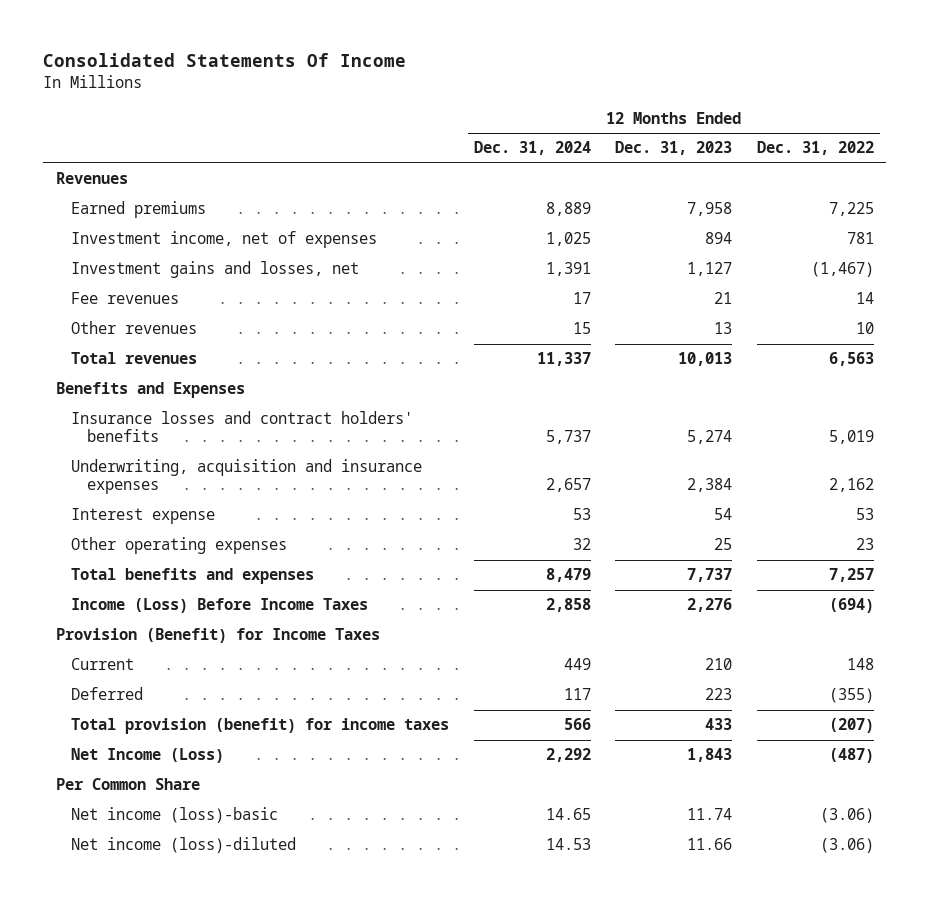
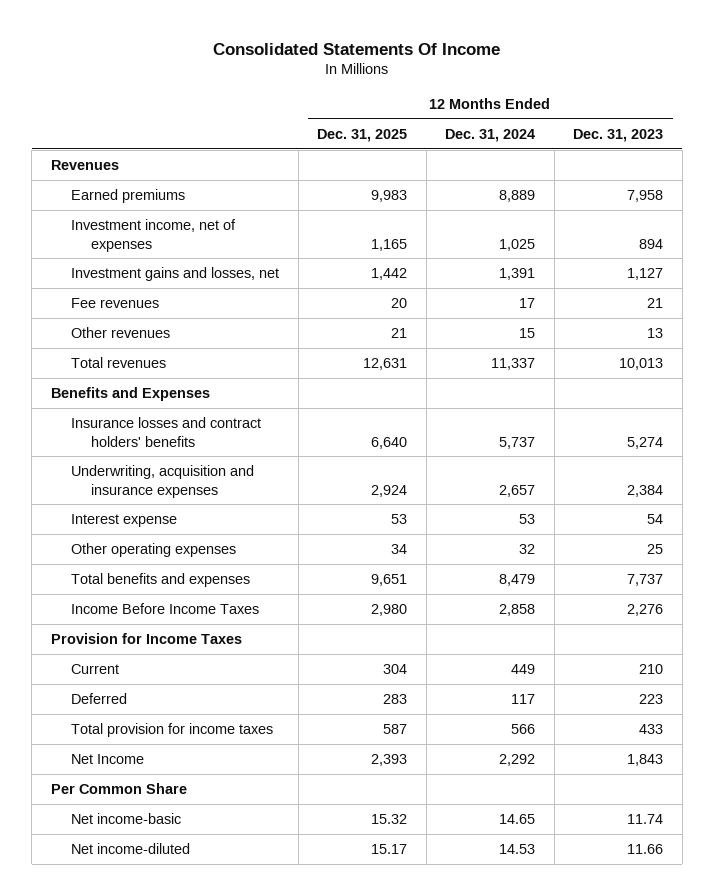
- | 12 Months Ended Dec. 31, 2024 | 12 Months Ended Dec. 31, 2023 | 12 Months Ended Dec. 31, 2022
+ | 12 Months Ended Dec. 31, 2025 | 12 Months Ended Dec. 31, 2024 | 12 Months Ended Dec. 31, 2023
- Income (Loss) Before Income Taxes | 2,858 | 2,276 | (694)
- Provision (Benefit) for Income Taxes
+ Income Before Income Taxes | 2,980 | 2,858 | 2,276
+ Provision for Income Taxes
- Total provision (benefit) for income taxes | 566 | 433 | (207)
- Net Income (Loss) | 2,292 | 1,843 | (487)
+ Total provision for income taxes | 587 | 566 | 433
+ Net Income | 2,393 | 2,292 | 1,843
- Net income (loss)-basic | 14.65 | 11.74 | (3.06)
- Net income (loss)-diluted | 14.53 | 11.66 | (3.06)
+ Net income-basic | 15.32 | 14.65 | 11.74
+ Net income-diluted | 15.17 | 14.53 | 11.66

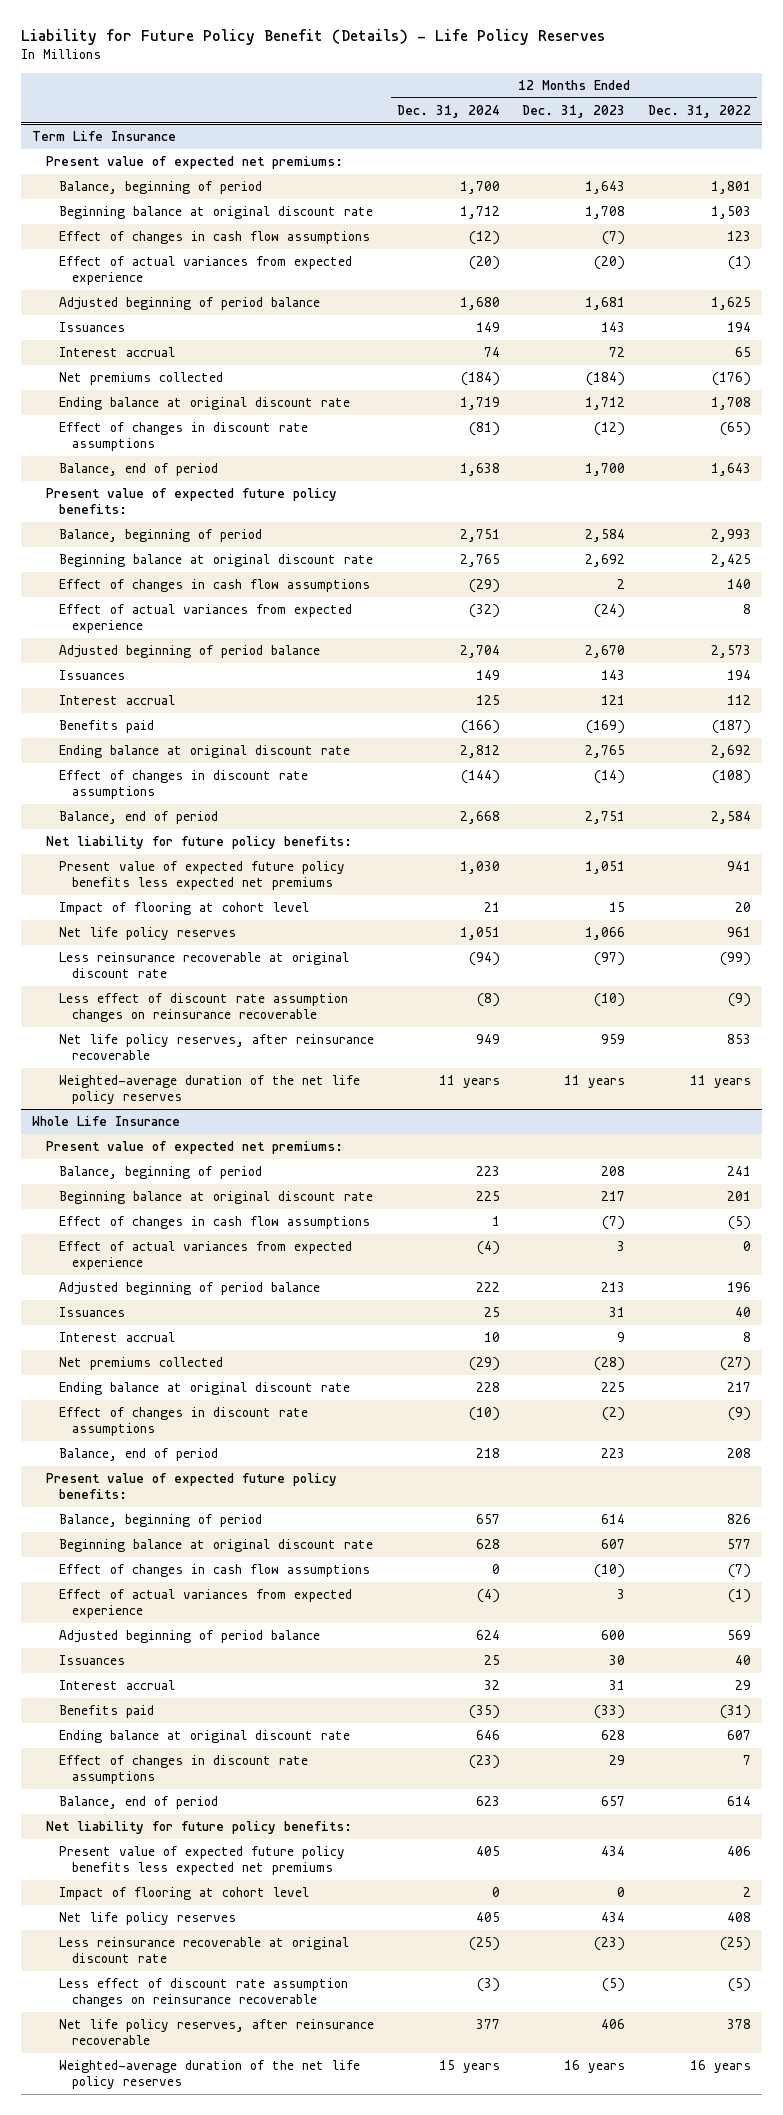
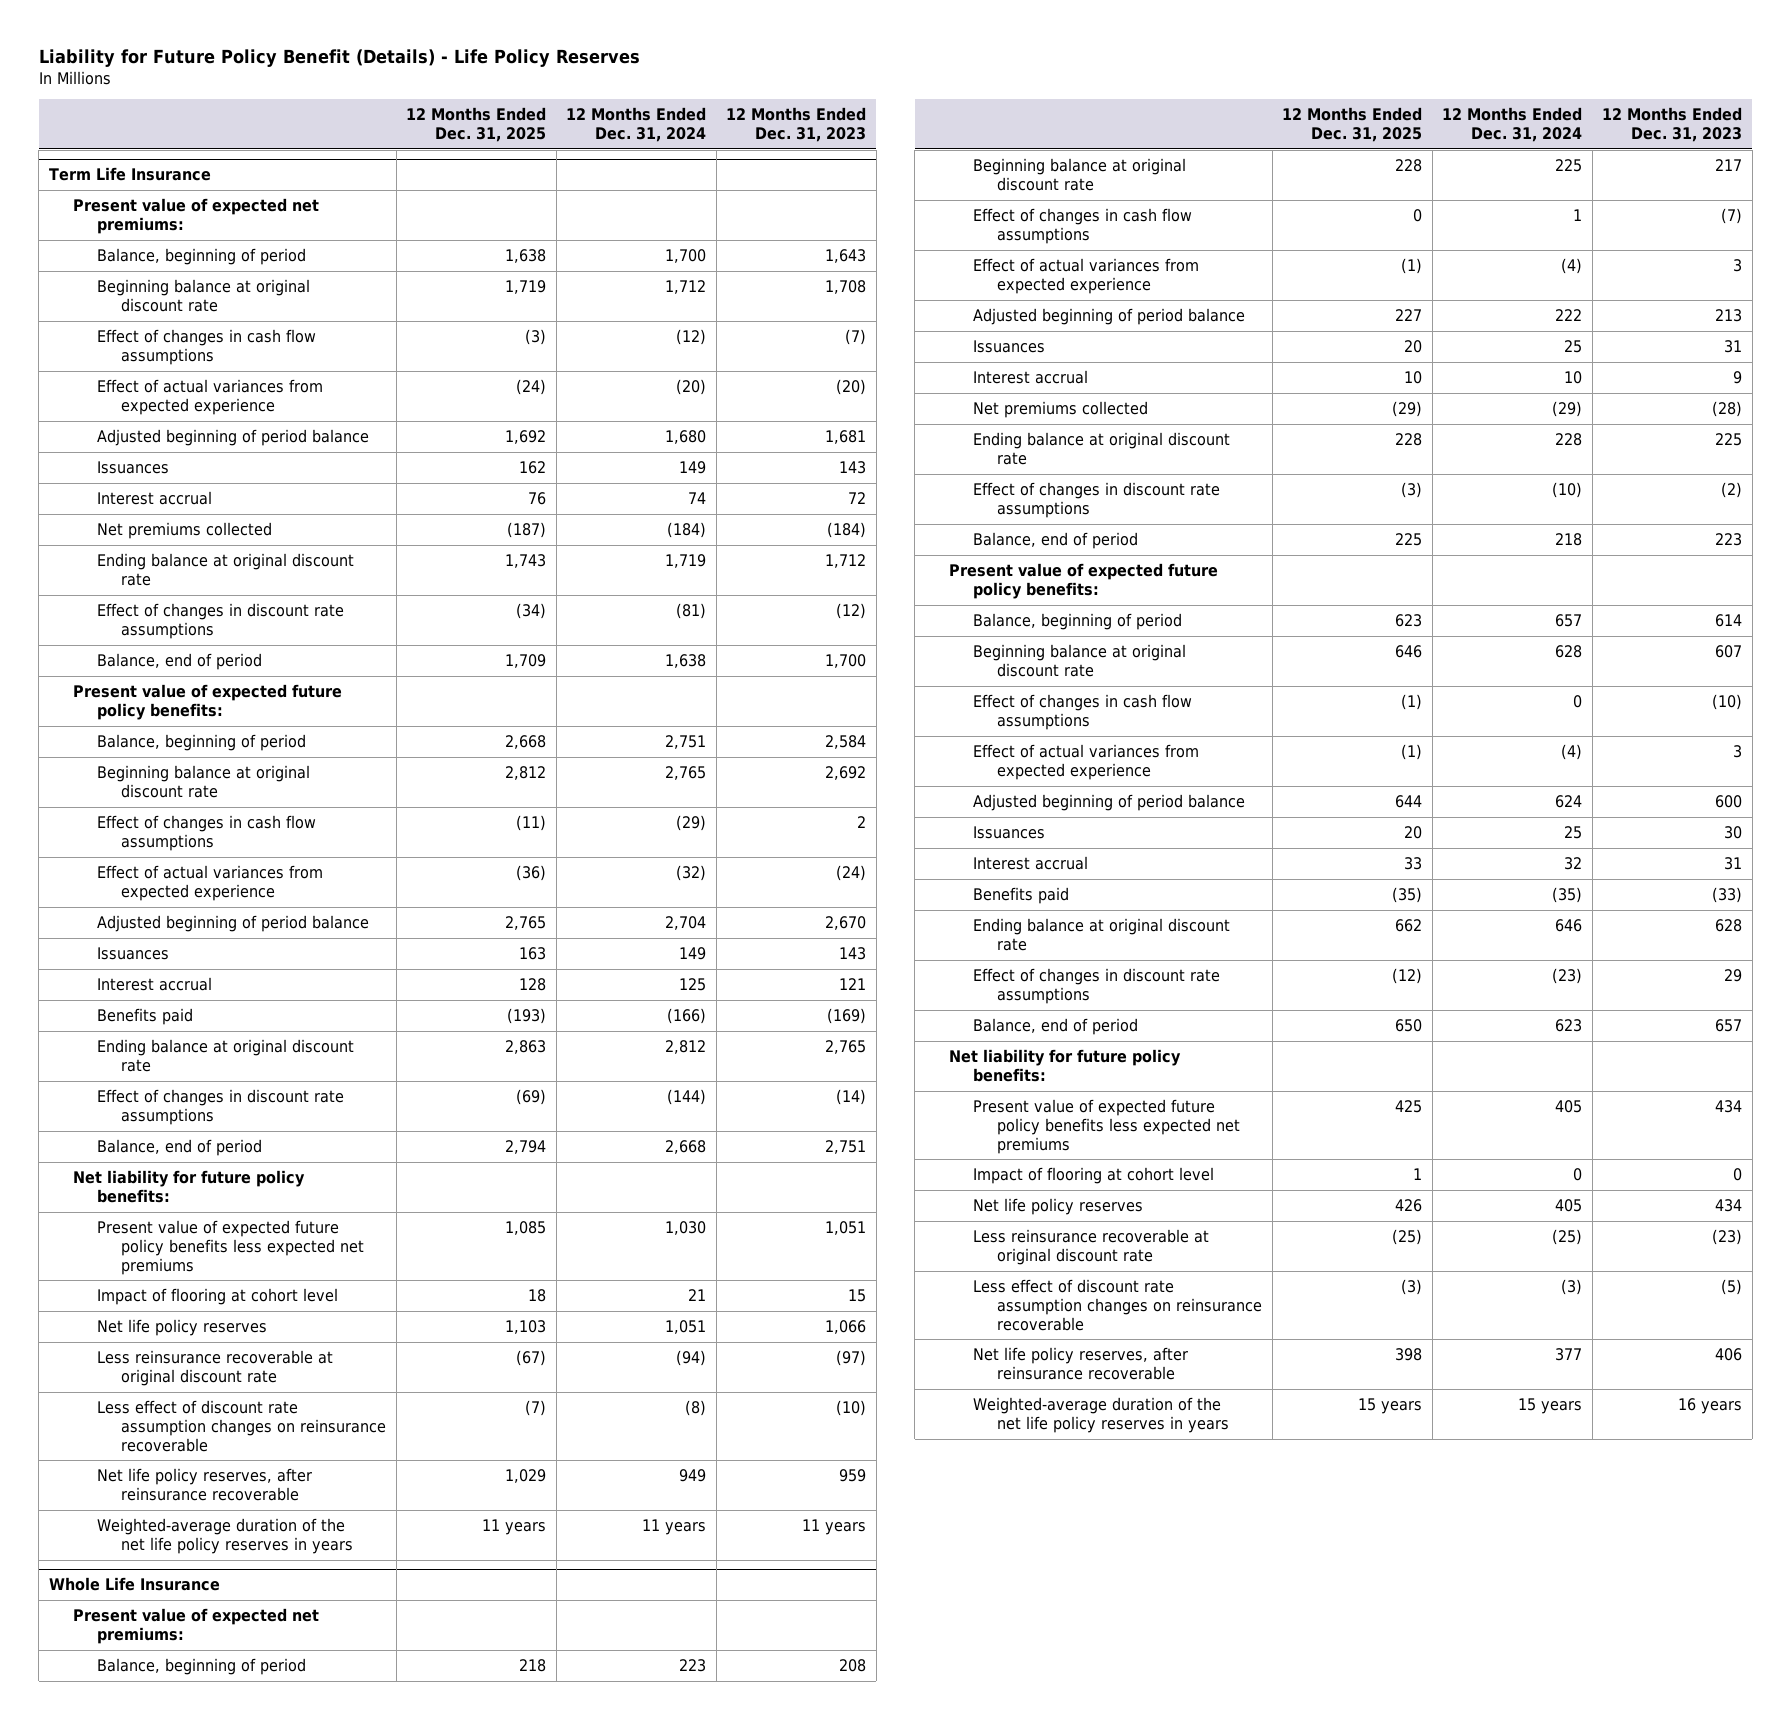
- | 12 Months Ended Dec. 31, 2024 | 12 Months Ended Dec. 31, 2023 | 12 Months Ended Dec. 31, 2022
+ | 12 Months Ended Dec. 31, 2025 | 12 Months Ended Dec. 31, 2024 | 12 Months Ended Dec. 31, 2023
@ Term Life Insurance
- Weighted-average duration of the net life policy reserves | 11 years | 11 years | 11 years
+ Weighted-average duration of the net life policy reserves in years | 11 years | 11 years | 11 years
@ Whole Life Insurance
- Weighted-average duration of the net life policy reserves | 15 years | 16 years | 16 years
+ Weighted-average duration of the net life policy reserves in years | 15 years | 15 years | 16 years

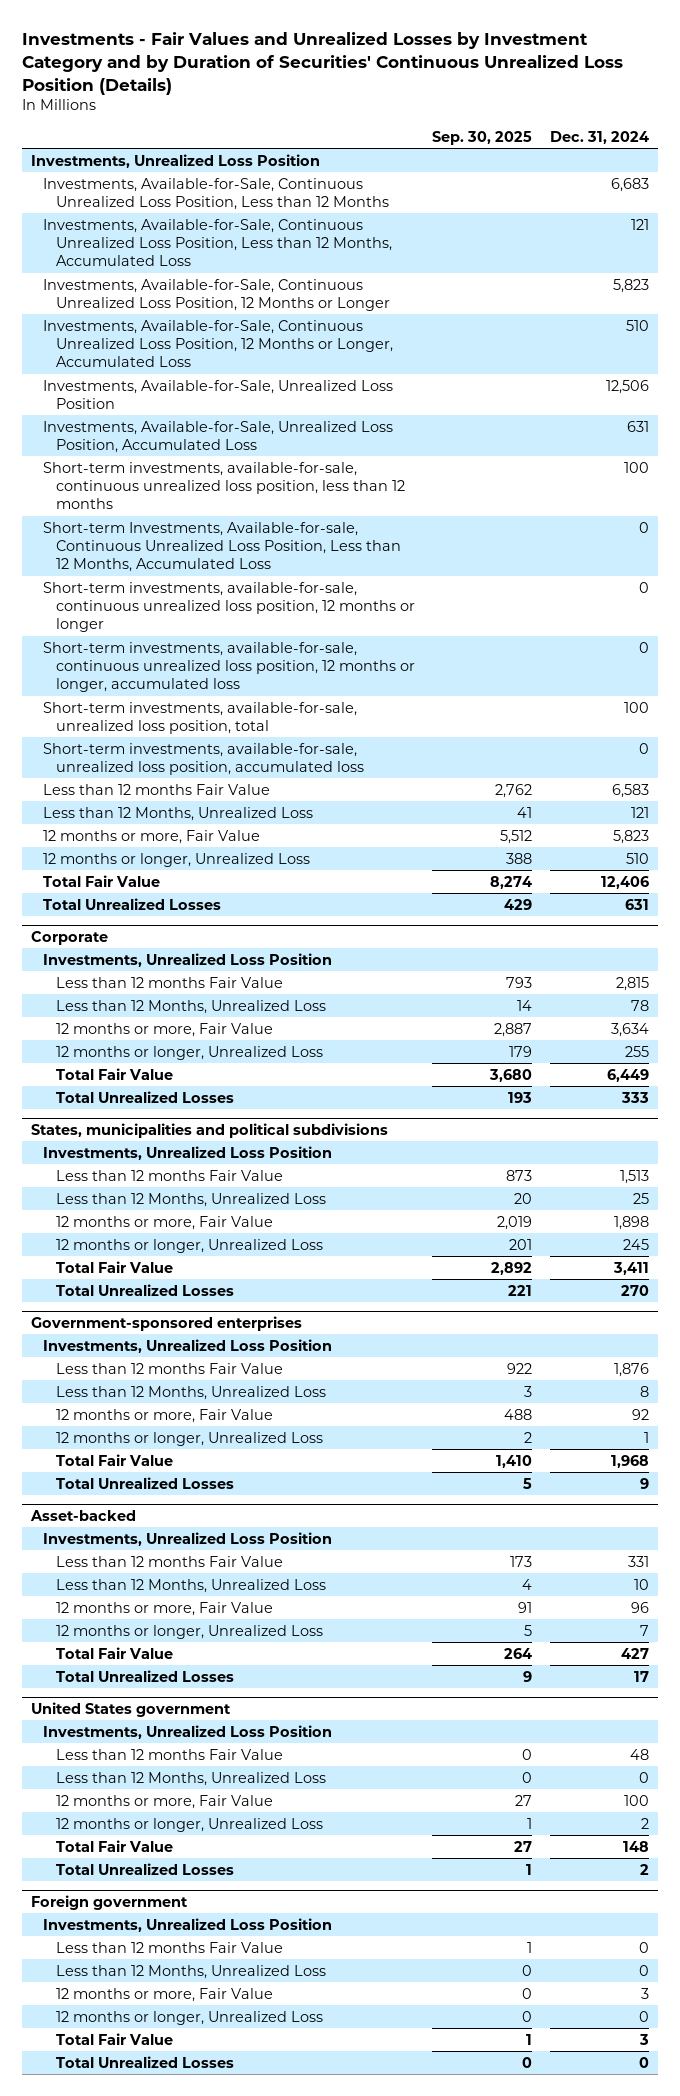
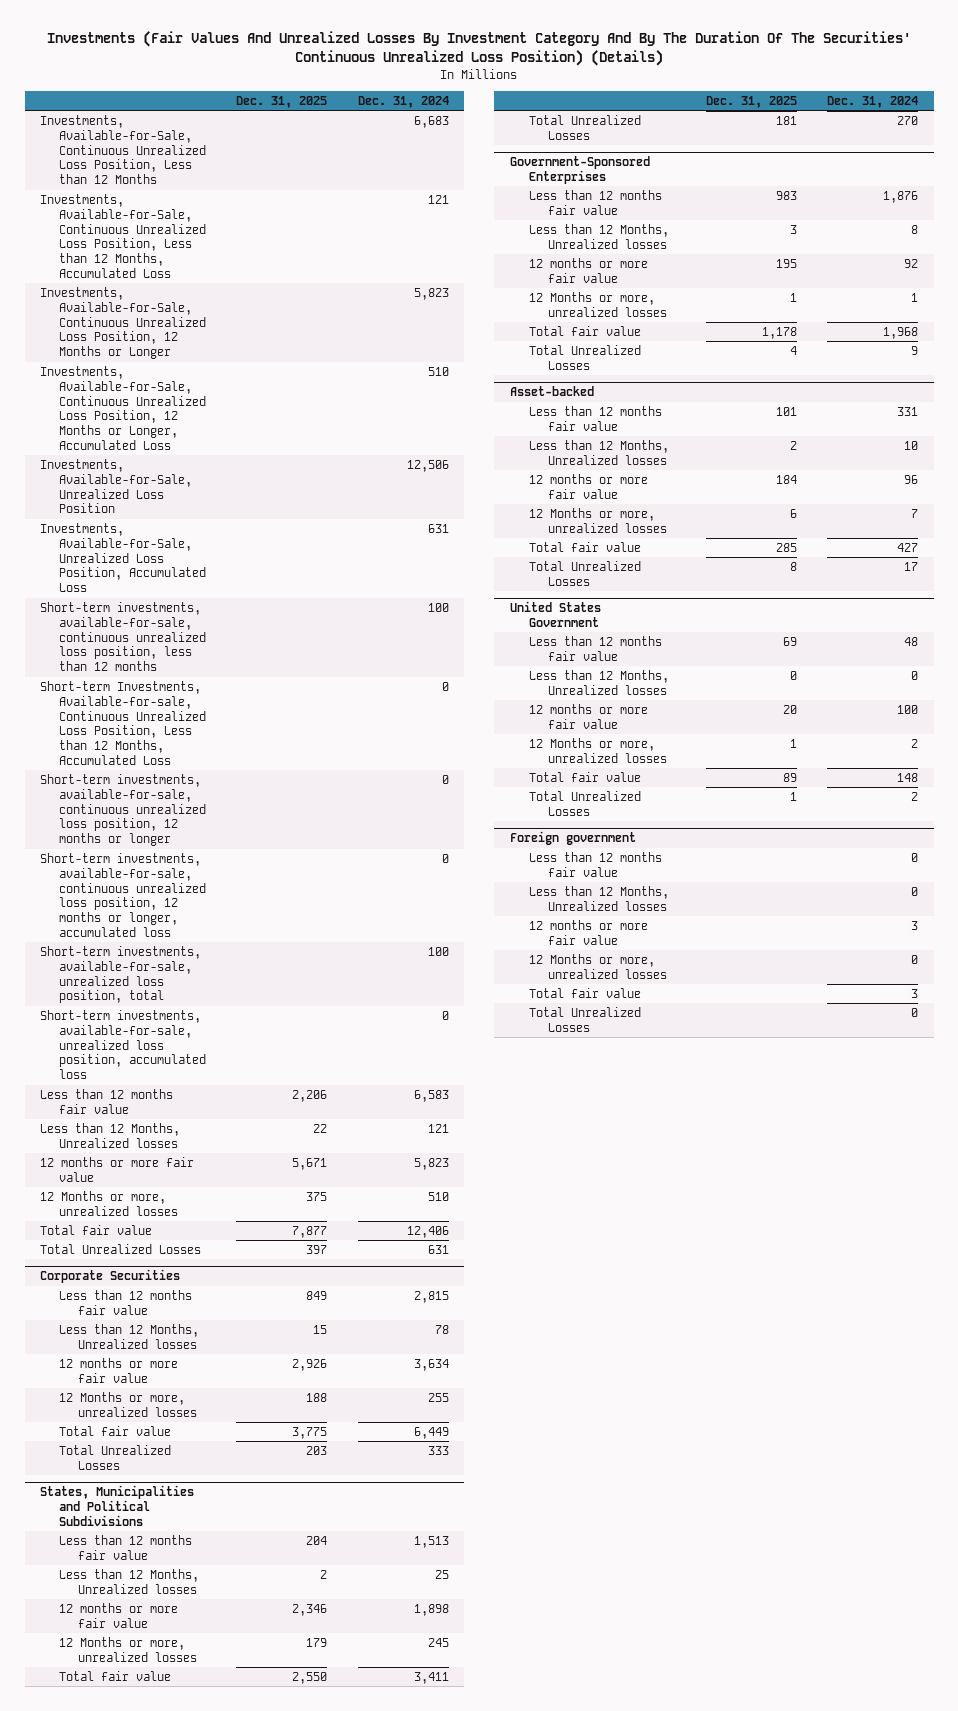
- Investments - Fair Values and Unrealized Losses by Investment Category and by Duration of Securities' Continuous Unrealized Loss Position (Details)
+ Investments (Fair Values And Unrealized Losses By Investment Category And By The Duration Of The Securities' Continuous Unrealized Loss Position) (Details)
- | Sep. 30, 2025 | Dec. 31, 2024
+ | Dec. 31, 2025 | Dec. 31, 2024
- Investments, Unrealized Loss Position
- Less than 12 months Fair Value | 2,762 | 6,583
- Less than 12 Months, Unrealized Loss | 41 | 121
- 12 months or more, Fair Value | 5,512 | 5,823
- 12 months or longer, Unrealized Loss | 388 | 510
- Total Fair Value | 8,274 | 12,406
+ Less than 12 months fair value | 2,206 | 6,583
+ Less than 12 Months, Unrealized losses | 22 | 121
+ 12 months or more fair value | 5,671 | 5,823
+ 12 Months or more, unrealized losses | 375 | 510
+ Total fair value | 7,877 | 12,406
- Corporate
- Investments, Unrealized Loss Position
- Less than 12 months Fair Value | 793 | 2,815
- Less than 12 Months, Unrealized Loss | 14 | 78
- 12 months or more, Fair Value | 2,887 | 3,634
- 12 months or longer, Unrealized Loss | 179 | 255
- Total Fair Value | 3,680 | 6,449
+ Corporate Securities
+ Less than 12 months fair value | 849 | 2,815
+ Less than 12 Months, Unrealized losses | 15 | 78
+ 12 months or more fair value | 2,926 | 3,634
+ 12 Months or more, unrealized losses | 188 | 255
+ Total fair value | 3,775 | 6,449
- States, municipalities and political subdivisions
- Investments, Unrealized Loss Position
- Less than 12 months Fair Value | 873 | 1,513
- Less than 12 Months, Unrealized Loss | 20 | 25
- 12 months or more, Fair Value | 2,019 | 1,898
- 12 months or longer, Unrealized Loss | 201 | 245
- Total Fair Value | 2,892 | 3,411
+ States, Municipalities and Political Subdivisions
+ Less than 12 months fair value | 204 | 1,513
+ Less than 12 Months, Unrealized losses | 2 | 25
+ 12 months or more fair value | 2,346 | 1,898
+ 12 Months or more, unrealized losses | 179 | 245
+ Total fair value | 2,550 | 3,411
- Government-sponsored enterprises
- Investments, Unrealized Loss Position
- Less than 12 months Fair Value | 922 | 1,876
- Less than 12 Months, Unrealized Loss | 3 | 8
- 12 months or more, Fair Value | 488 | 92
- 12 months or longer, Unrealized Loss | 2 | 1
- Total Fair Value | 1,410 | 1,968
+ Government-Sponsored Enterprises
+ Less than 12 months fair value | 983 | 1,876
+ Less than 12 Months, Unrealized losses | 3 | 8
+ 12 months or more fair value | 195 | 92
+ 12 Months or more, unrealized losses | 1 | 1
+ Total fair value | 1,178 | 1,968
@ Asset-backed
- Investments, Unrealized Loss Position
- Less than 12 months Fair Value | 173 | 331
- Less than 12 Months, Unrealized Loss | 4 | 10
- 12 months or more, Fair Value | 91 | 96
- 12 months or longer, Unrealized Loss | 5 | 7
- Total Fair Value | 264 | 427
+ Less than 12 months fair value | 101 | 331
+ Less than 12 Months, Unrealized losses | 2 | 10
+ 12 months or more fair value | 184 | 96
+ 12 Months or more, unrealized losses | 6 | 7
+ Total fair value | 285 | 427
- United States government
- Investments, Unrealized Loss Position
- Less than 12 months Fair Value | 0 | 48
- Less than 12 Months, Unrealized Loss | 0 | 0
- 12 months or more, Fair Value | 27 | 100
- 12 months or longer, Unrealized Loss | 1 | 2
- Total Fair Value | 27 | 148
+ United States Government
+ Less than 12 months fair value | 69 | 48
+ Less than 12 Months, Unrealized losses | 0 | 0
+ 12 months or more fair value | 20 | 100
+ 12 Months or more, unrealized losses | 1 | 2
+ Total fair value | 89 | 148
@ Foreign government
- Investments, Unrealized Loss Position
- Less than 12 months Fair Value | 1 | 0
- Less than 12 Months, Unrealized Loss | 0 | 0
- 12 months or more, Fair Value | 0 | 3
- 12 months or longer, Unrealized Loss | 0 | 0
- Total Fair Value | 1 | 3
+ Less than 12 months fair value | | 0
+ Less than 12 Months, Unrealized losses | | 0
+ 12 months or more fair value | | 3
+ 12 Months or more, unrealized losses | | 0
+ Total fair value | | 3

